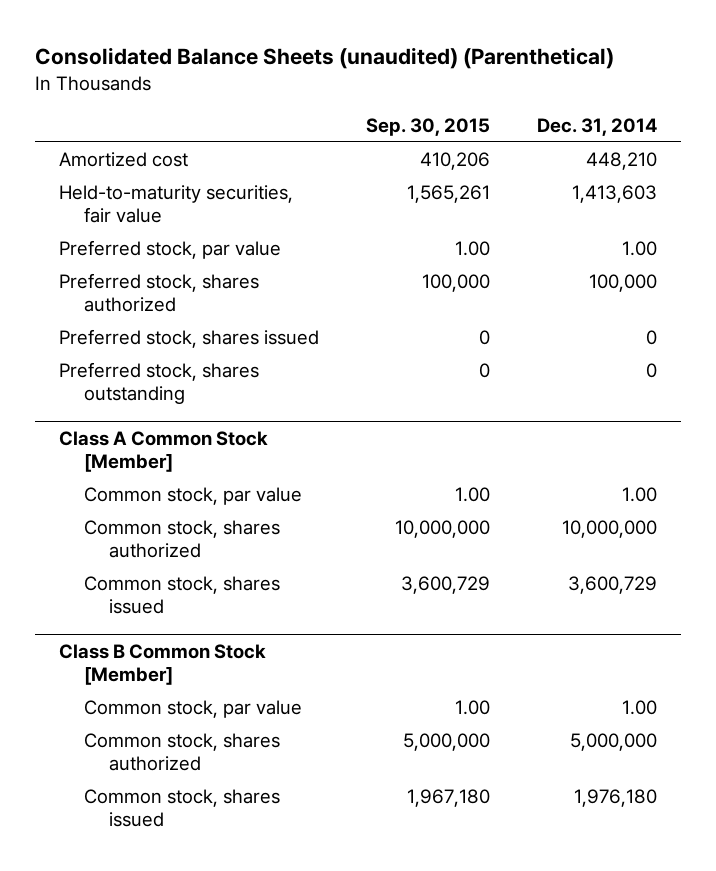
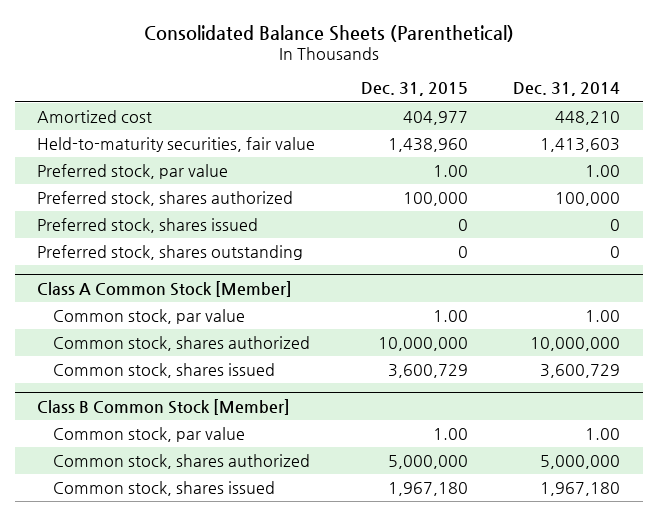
- Consolidated Balance Sheets (unaudited) (Parenthetical)
+ Consolidated Balance Sheets (Parenthetical)
- | Sep. 30, 2015 | Dec. 31, 2014
+ | Dec. 31, 2015 | Dec. 31, 2014
@ Class B Common Stock [Member]
- Common stock, shares issued | 1,967,180 | 1,976,180
+ Common stock, shares issued | 1,967,180 | 1,967,180

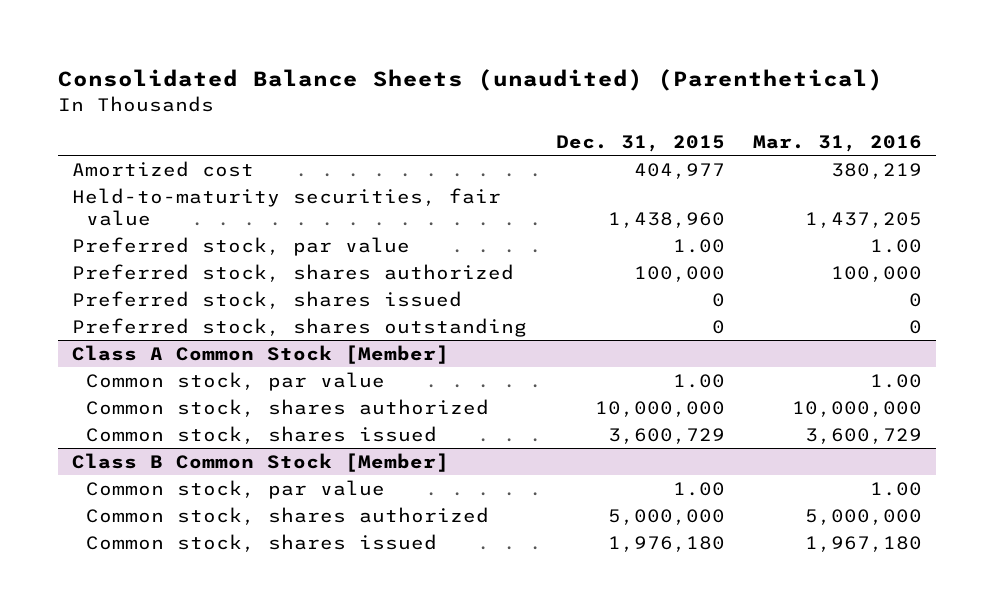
- Consolidated Balance Sheets (Parenthetical)
+ Consolidated Balance Sheets (unaudited) (Parenthetical)
- | Dec. 31, 2015 | Dec. 31, 2014
+ | Dec. 31, 2015 | Mar. 31, 2016
@ Class B Common Stock [Member]
- Common stock, shares issued | 1,967,180 | 1,967,180
+ Common stock, shares issued | 1,976,180 | 1,967,180

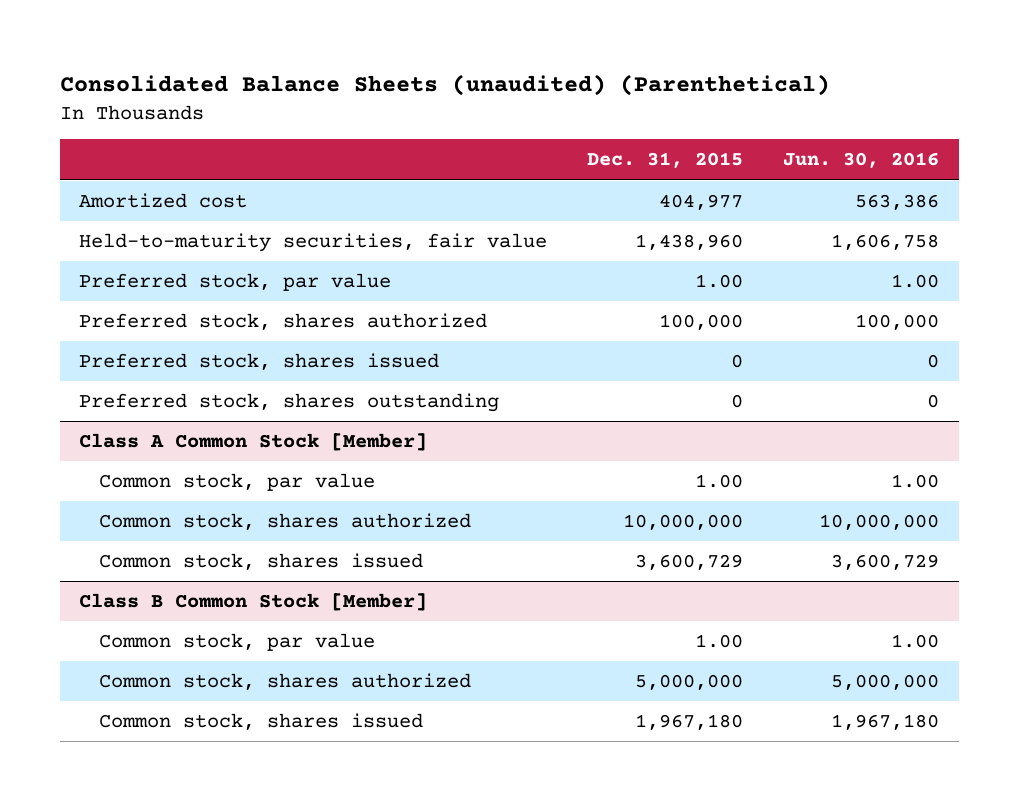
- | Dec. 31, 2015 | Mar. 31, 2016
+ | Dec. 31, 2015 | Jun. 30, 2016
@ Class B Common Stock [Member]
- Common stock, shares issued | 1,976,180 | 1,967,180
+ Common stock, shares issued | 1,967,180 | 1,967,180

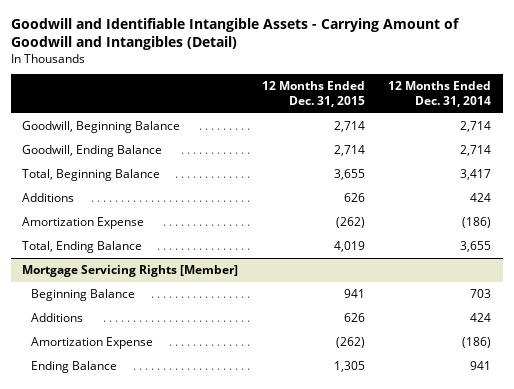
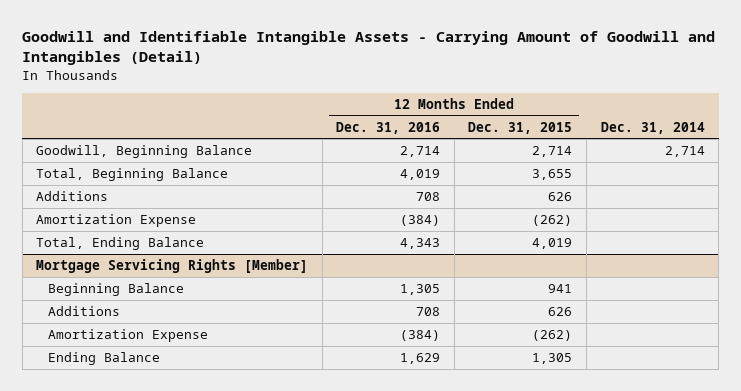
- | 12 Months Ended Dec. 31, 2015 | 12 Months Ended Dec. 31, 2014
+ | 12 Months Ended Dec. 31, 2016 | 12 Months Ended Dec. 31, 2015 | Dec. 31, 2014
- Goodwill, Ending Balance | 2,714 | 2,714

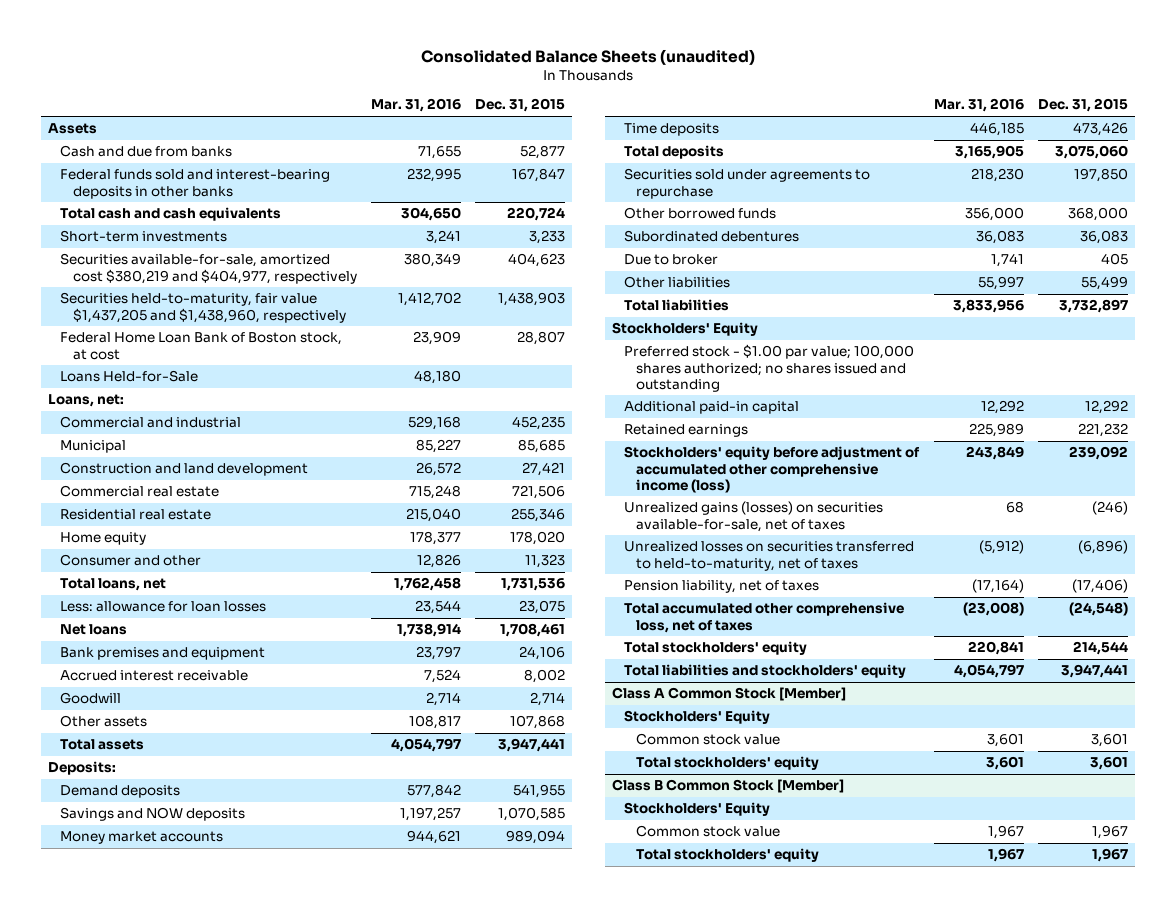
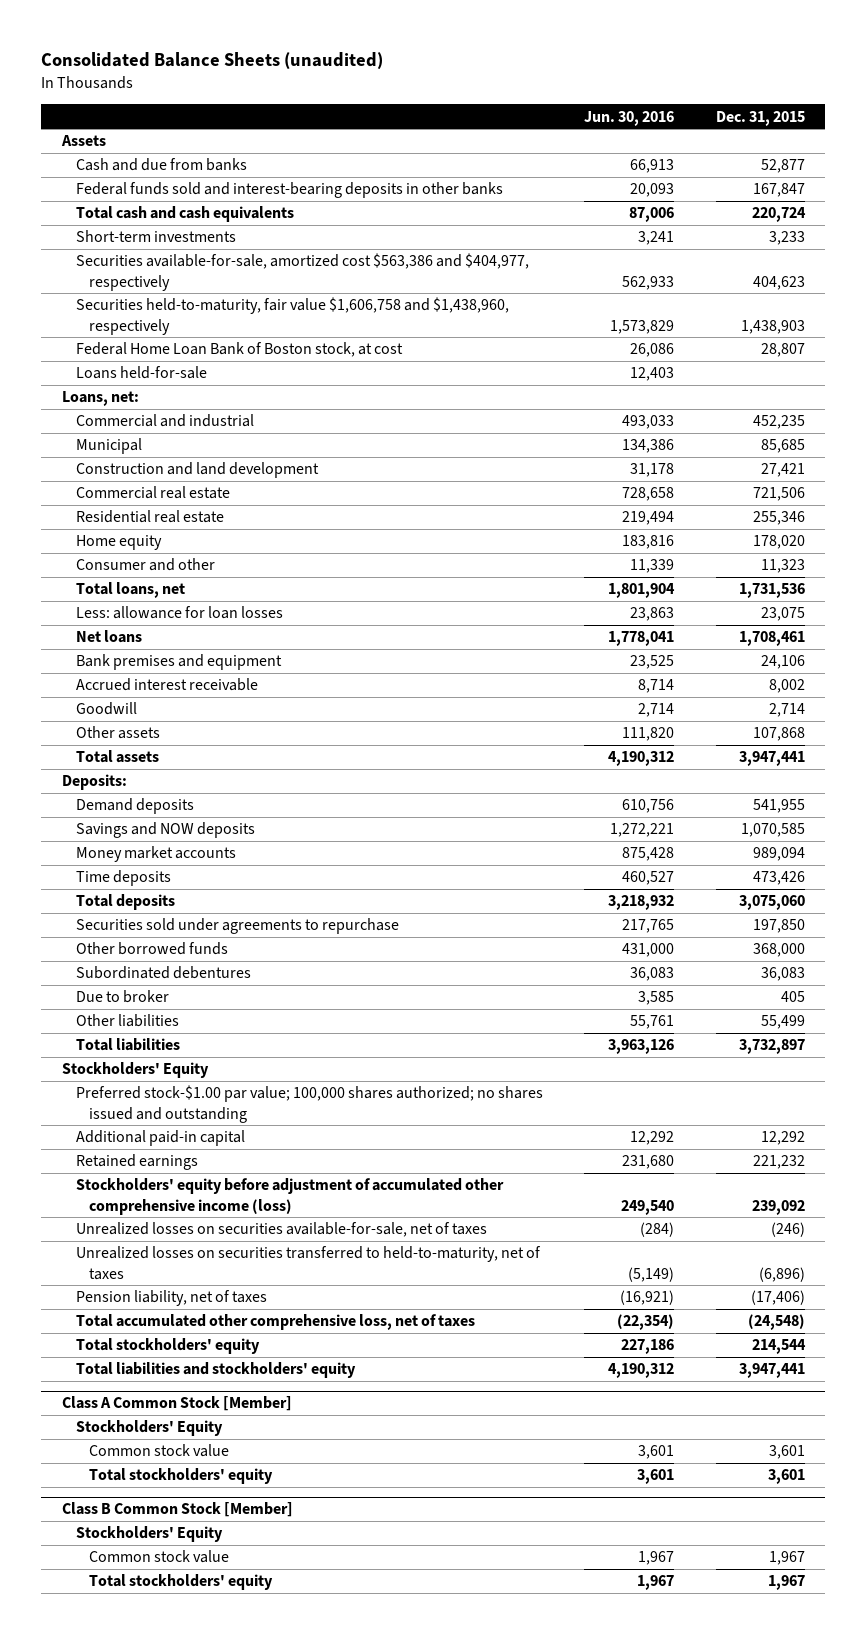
- | Mar. 31, 2016 | Dec. 31, 2015
+ | Jun. 30, 2016 | Dec. 31, 2015
- Securities available-for-sale, amortized cost $380,219 and $404,977, respectively | 380,349 | 404,623
- Securities held-to-maturity, fair value $1,437,205 and $1,438,960, respectively | 1,412,702 | 1,438,903
+ Securities available-for-sale, amortized cost $563,386 and $404,977, respectively | 562,933 | 404,623
+ Securities held-to-maturity, fair value $1,606,758 and $1,438,960, respectively | 1,573,829 | 1,438,903
- Loans Held-for-Sale | 48,180 |
+ Loans held-for-sale | 12,403 |
- Preferred stock - $1.00 par value; 100,000 shares authorized; no shares issued and outstanding
+ Preferred stock-$1.00 par value; 100,000 shares authorized; no shares issued and outstanding
- Unrealized gains (losses) on securities available-for-sale, net of taxes | 68 | (246)
+ Unrealized losses on securities available-for-sale, net of taxes | (284) | (246)

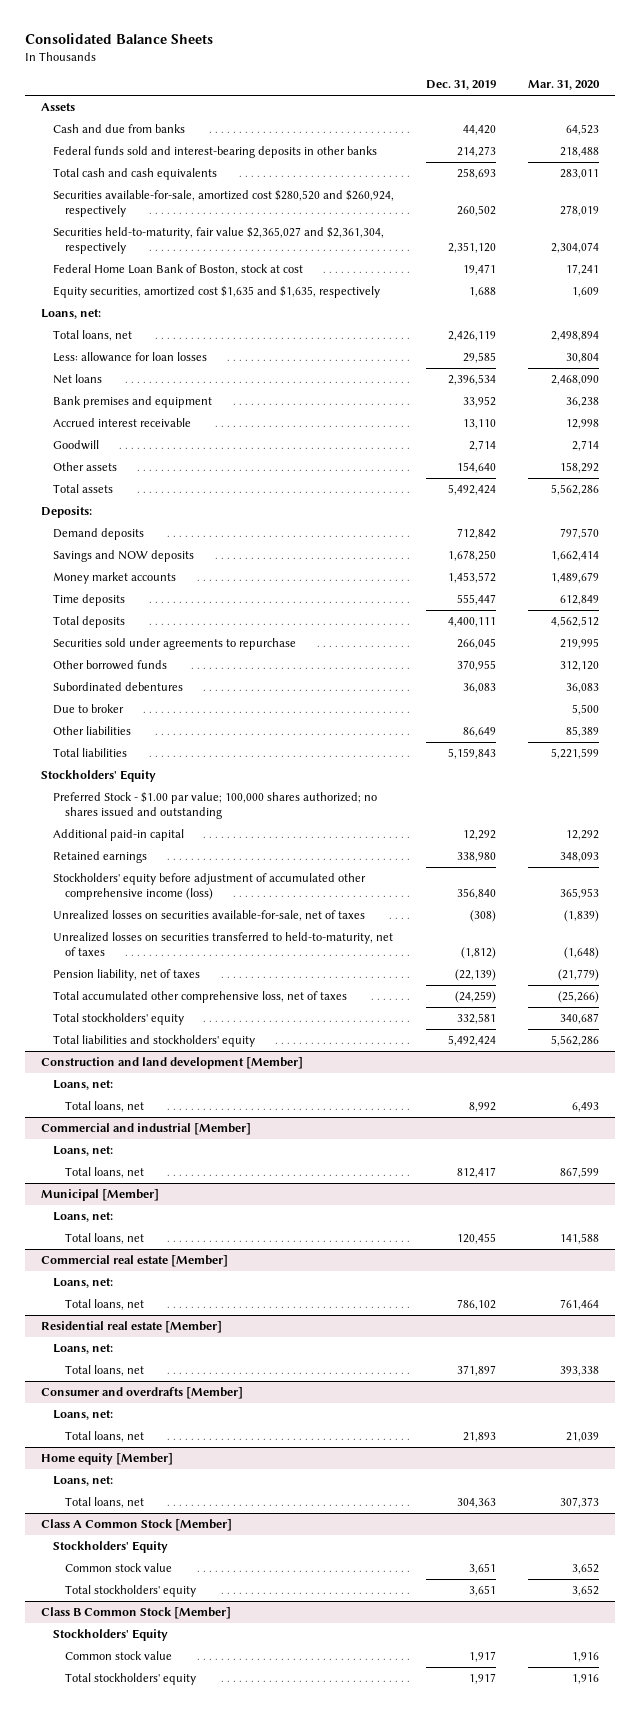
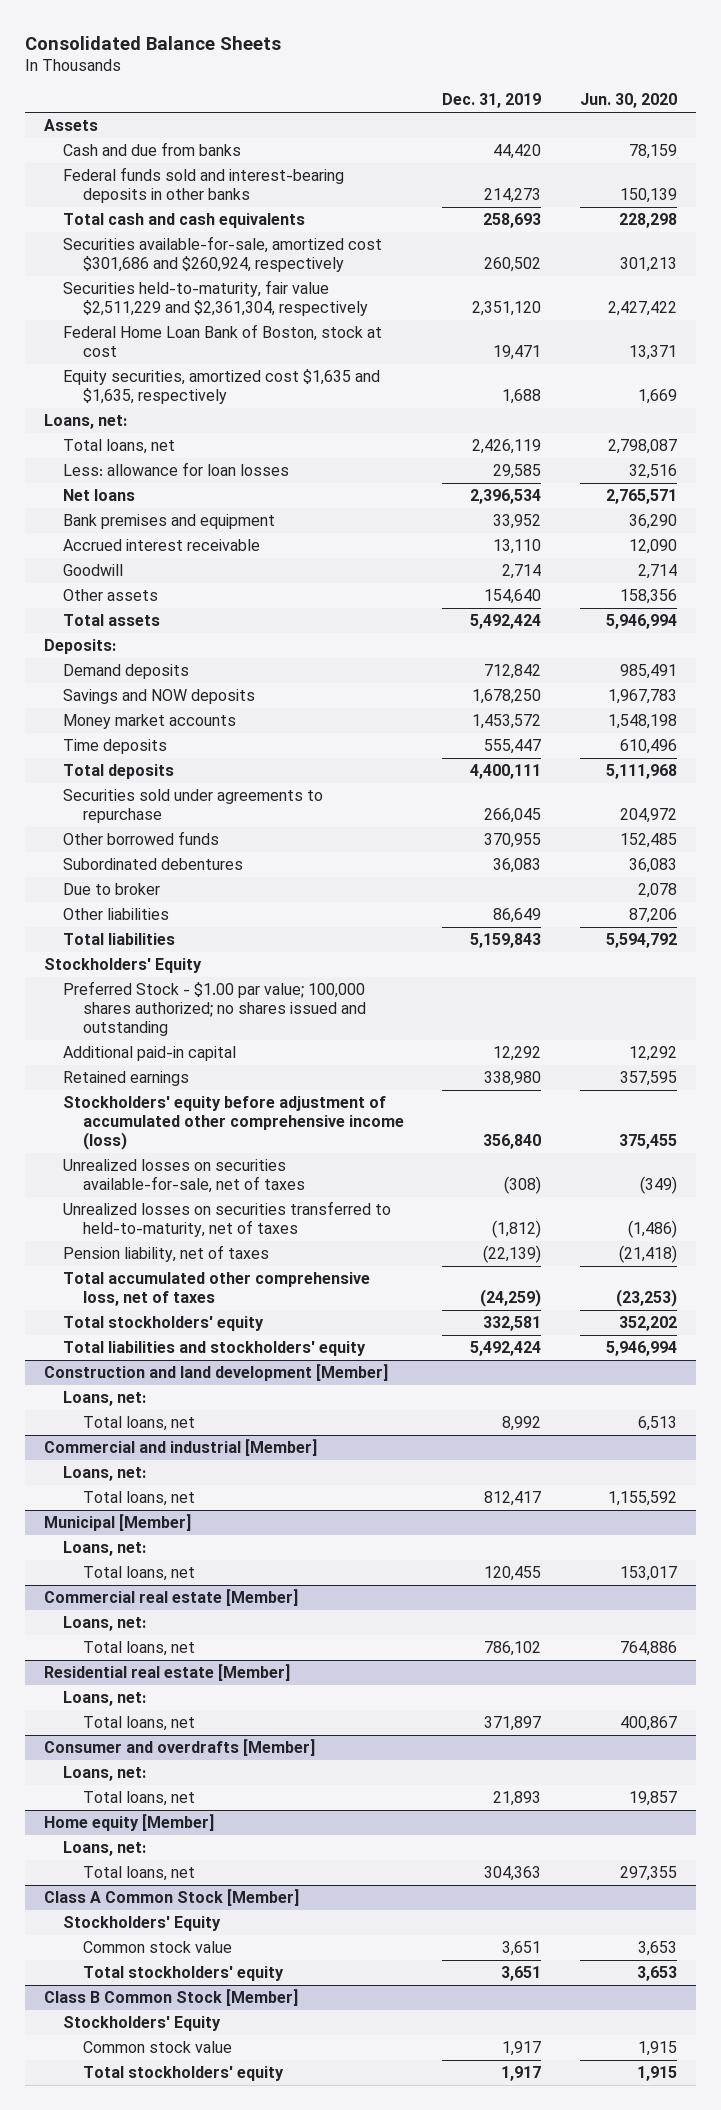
- | Dec. 31, 2019 | Mar. 31, 2020
+ | Dec. 31, 2019 | Jun. 30, 2020
- Securities available-for-sale, amortized cost $280,520 and $260,924, respectively | 260,502 | 278,019
- Securities held-to-maturity, fair value $2,365,027 and $2,361,304, respectively | 2,351,120 | 2,304,074
+ Securities available-for-sale, amortized cost $301,686 and $260,924, respectively | 260,502 | 301,213
+ Securities held-to-maturity, fair value $2,511,229 and $2,361,304, respectively | 2,351,120 | 2,427,422

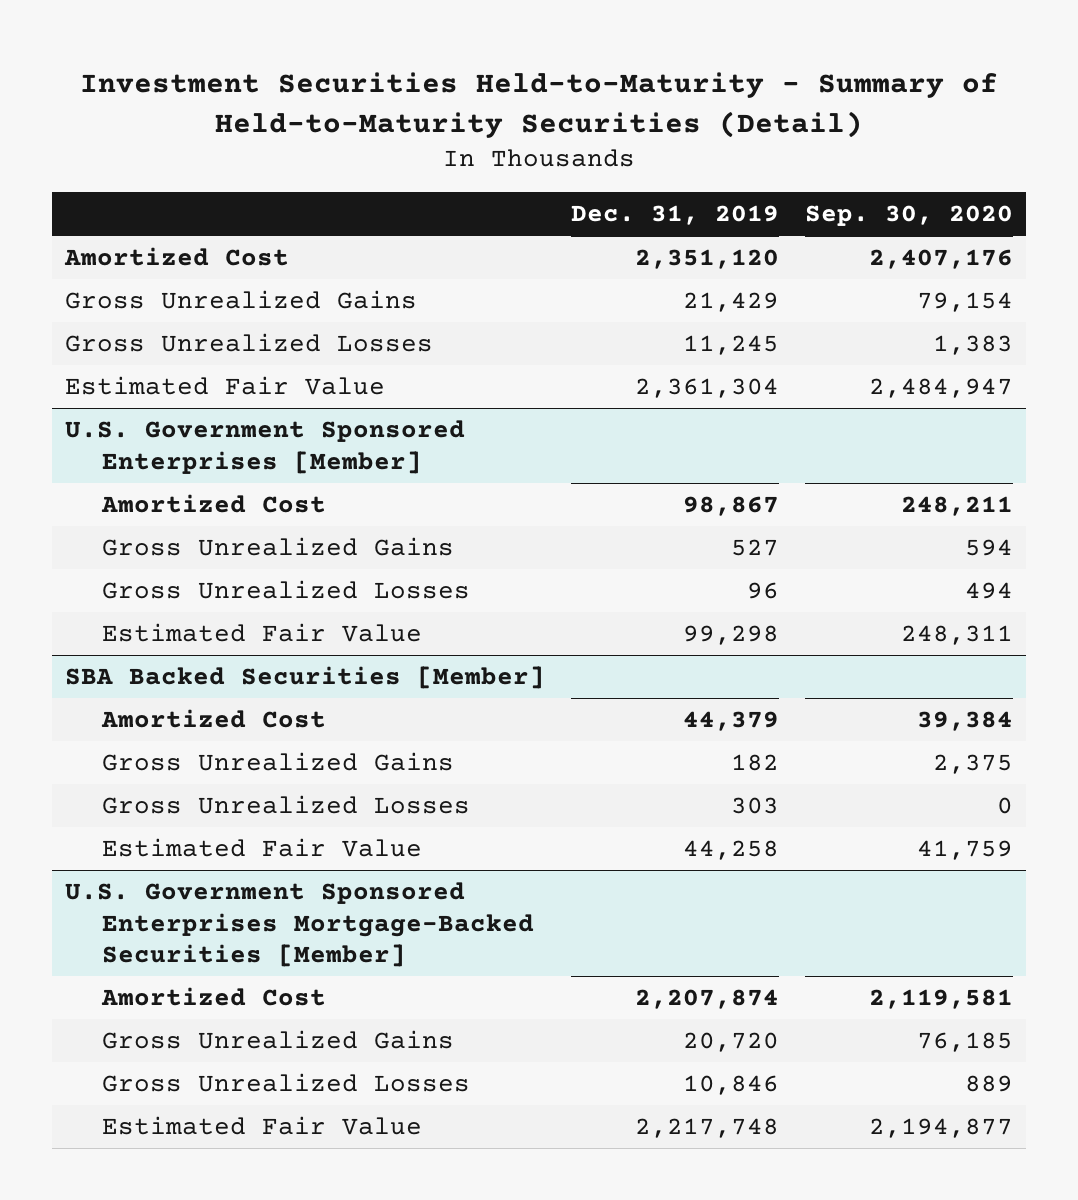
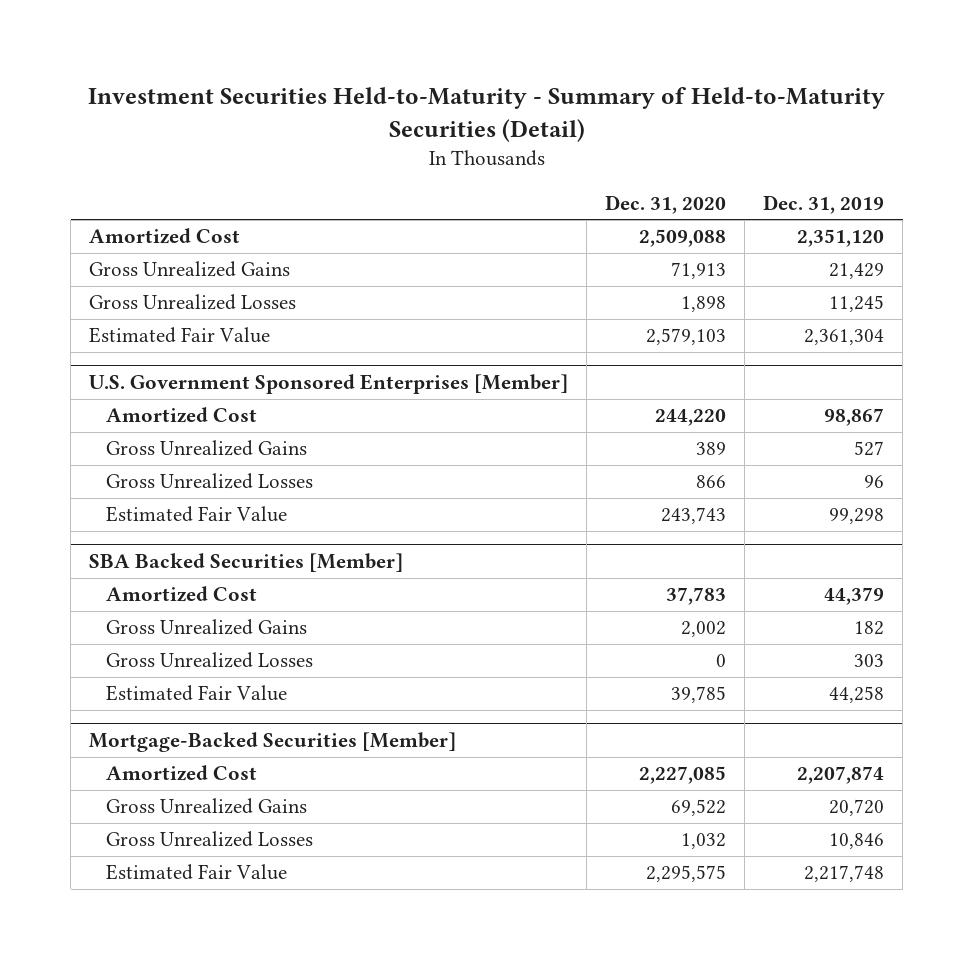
- | Dec. 31, 2019 | Sep. 30, 2020
+ | Dec. 31, 2020 | Dec. 31, 2019
- U.S. Government Sponsored Enterprises Mortgage-Backed Securities [Member]
+ Mortgage-Backed Securities [Member]

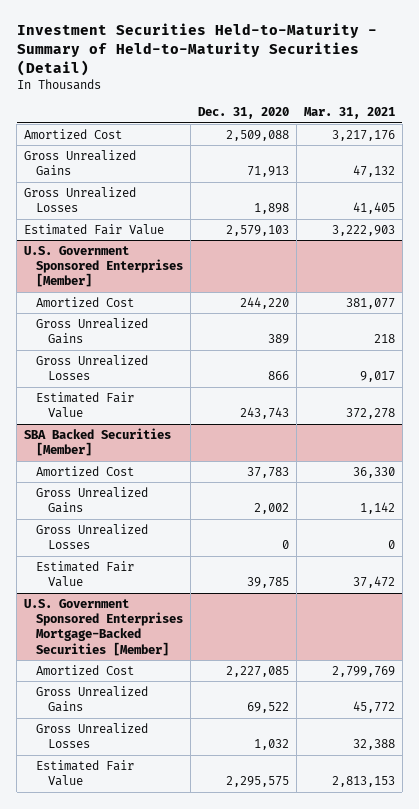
- | Dec. 31, 2020 | Dec. 31, 2019
+ | Dec. 31, 2020 | Mar. 31, 2021
- Mortgage-Backed Securities [Member]
+ U.S. Government Sponsored Enterprises Mortgage-Backed Securities [Member]

